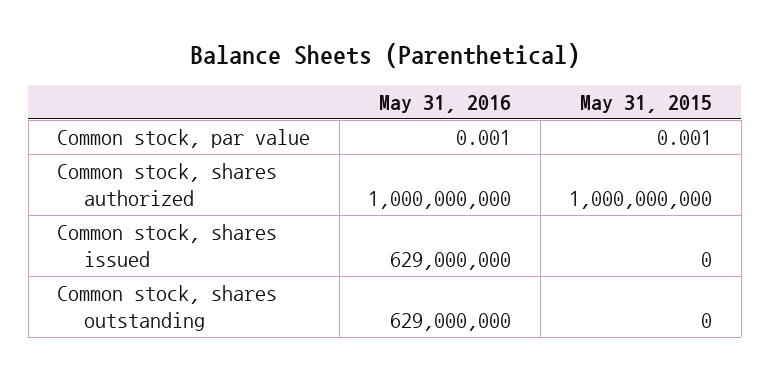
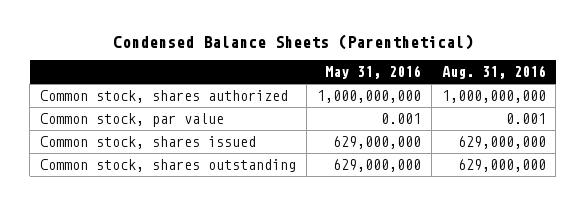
- Balance Sheets (Parenthetical)
+ Condensed Balance Sheets (Parenthetical)
- | May 31, 2016 | May 31, 2015
+ | May 31, 2016 | Aug. 31, 2016
moved down: Common stock, par value | 0.001 | 0.001

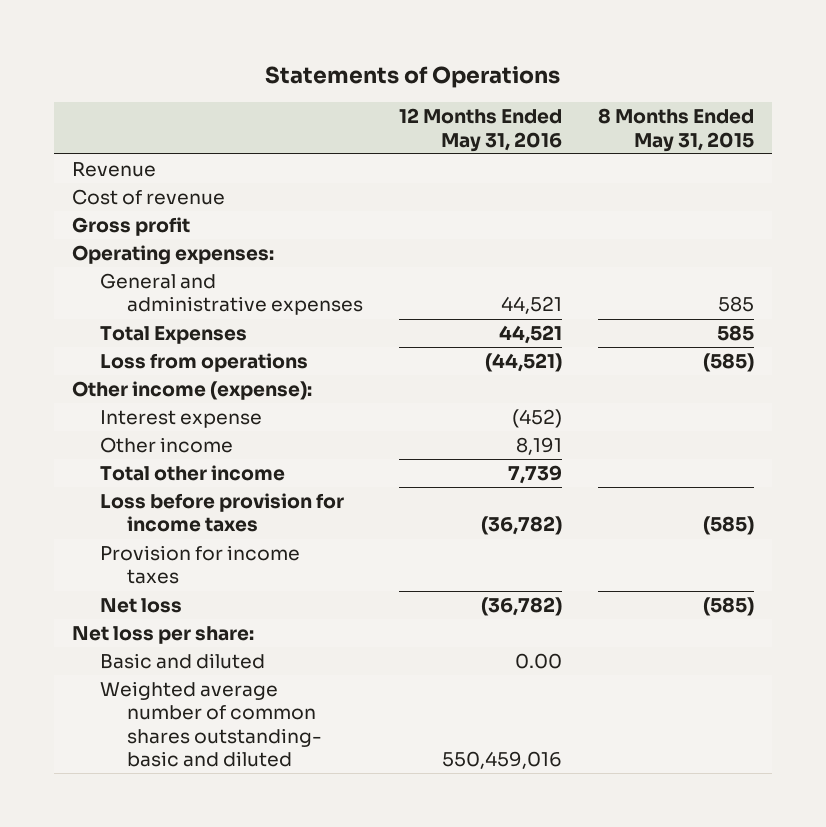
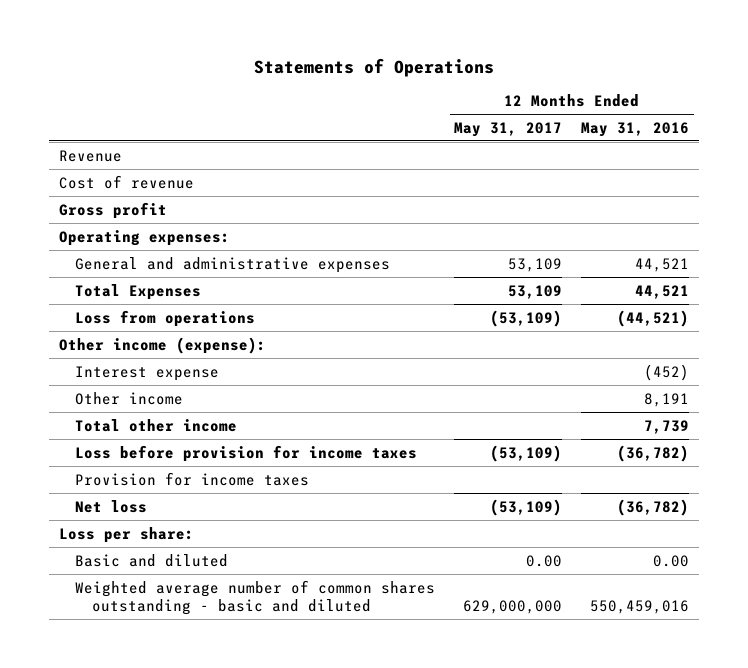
- | 12 Months Ended May 31, 2016 | 8 Months Ended May 31, 2015
+ | 12 Months Ended May 31, 2017 | 12 Months Ended May 31, 2016
- Net loss per share:
+ Loss per share:
- Weighted average number of common shares outstanding- basic and diluted | 550,459,016 |
+ Weighted average number of common shares outstanding - basic and diluted | 629,000,000 | 550,459,016

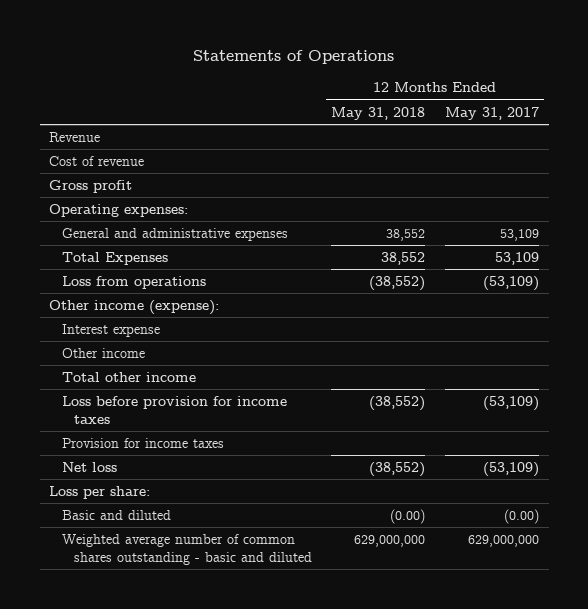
- | 12 Months Ended May 31, 2017 | 12 Months Ended May 31, 2016
+ | 12 Months Ended May 31, 2018 | 12 Months Ended May 31, 2017
- Basic and diluted | 0.00 | 0.00
+ Basic and diluted | (0.00) | (0.00)

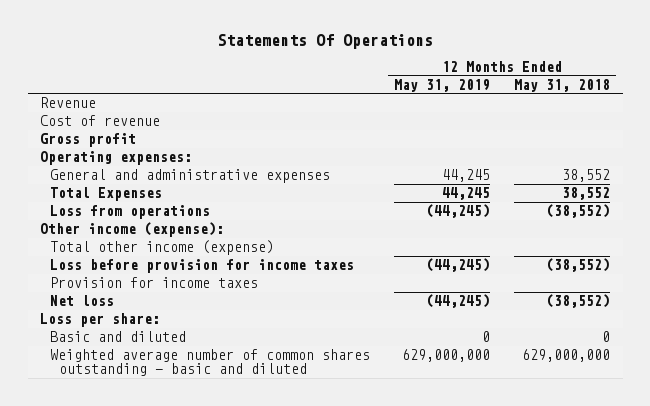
- Statements of Operations
+ Statements Of Operations
- | 12 Months Ended May 31, 2018 | 12 Months Ended May 31, 2017
+ | 12 Months Ended May 31, 2019 | 12 Months Ended May 31, 2018
- Interest expense
- Other income
- Total other income
+ Total other income (expense)
- Basic and diluted | (0.00) | (0.00)
+ Basic and diluted | 0 | 0

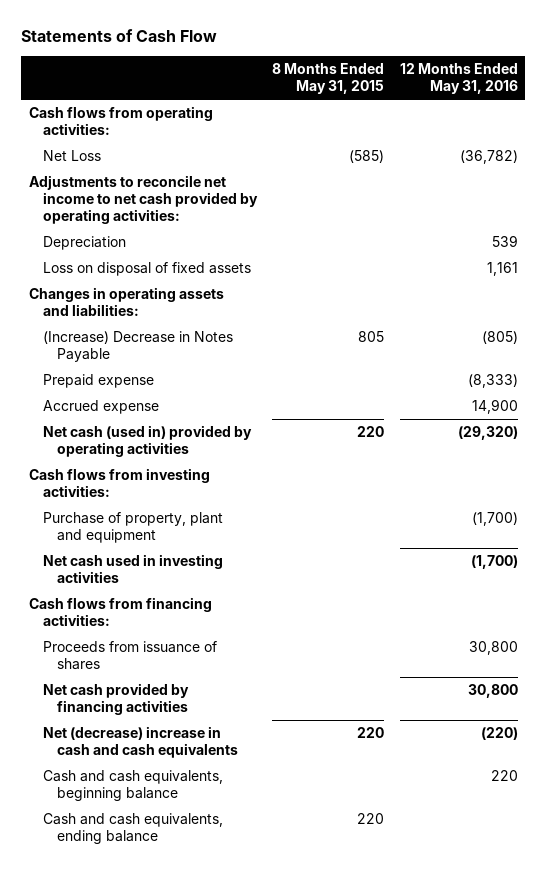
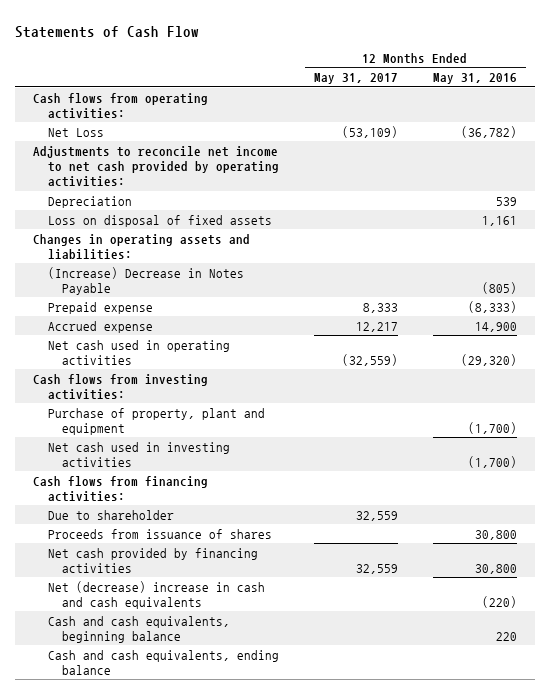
- | 8 Months Ended May 31, 2015 | 12 Months Ended May 31, 2016
+ | 12 Months Ended May 31, 2017 | 12 Months Ended May 31, 2016
- Net cash (used in) provided by operating activities | 220 | (29,320)
+ Net cash used in operating activities | (32,559) | (29,320)
+ Due to shareholder | 32,559 |

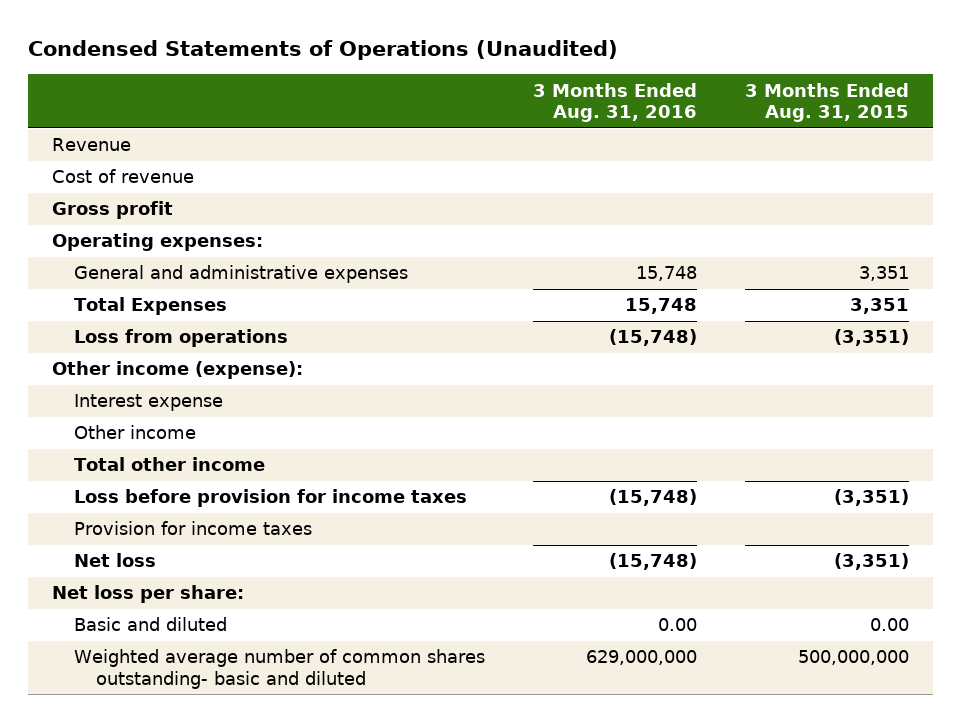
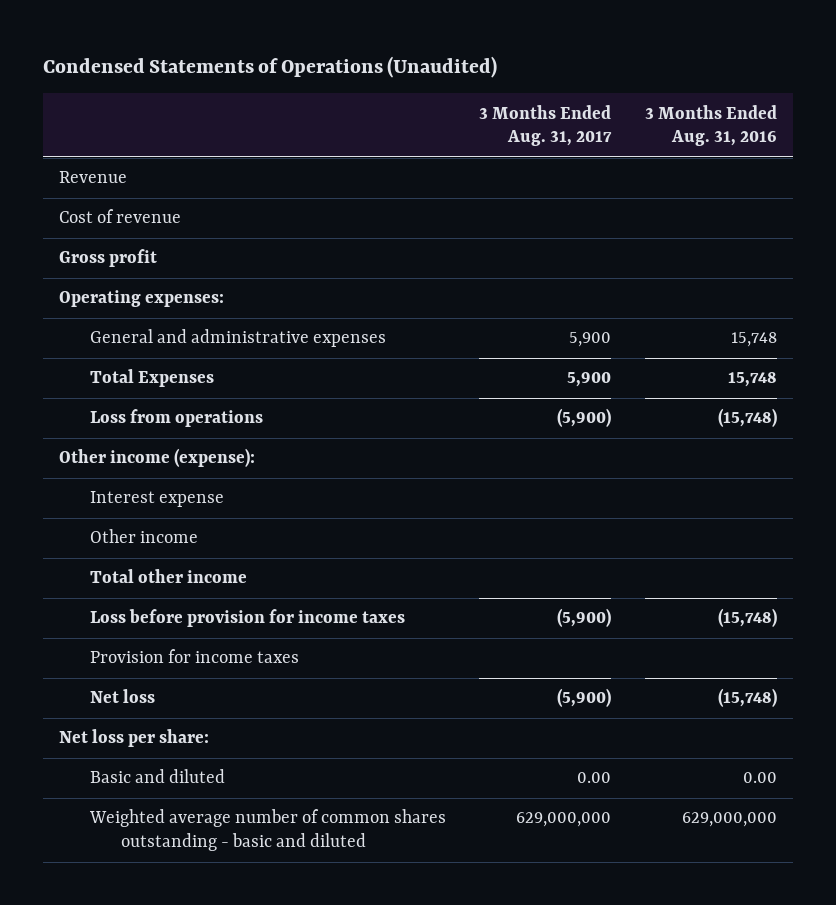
- | 3 Months Ended Aug. 31, 2016 | 3 Months Ended Aug. 31, 2015
+ | 3 Months Ended Aug. 31, 2017 | 3 Months Ended Aug. 31, 2016
- Weighted average number of common shares outstanding- basic and diluted | 629,000,000 | 500,000,000
+ Weighted average number of common shares outstanding - basic and diluted | 629,000,000 | 629,000,000

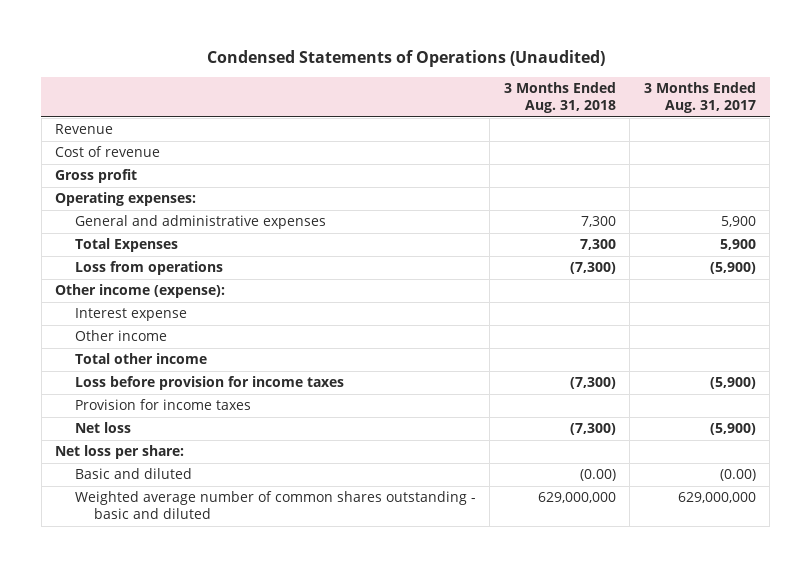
- | 3 Months Ended Aug. 31, 2017 | 3 Months Ended Aug. 31, 2016
+ | 3 Months Ended Aug. 31, 2018 | 3 Months Ended Aug. 31, 2017
- Basic and diluted | 0.00 | 0.00
+ Basic and diluted | (0.00) | (0.00)

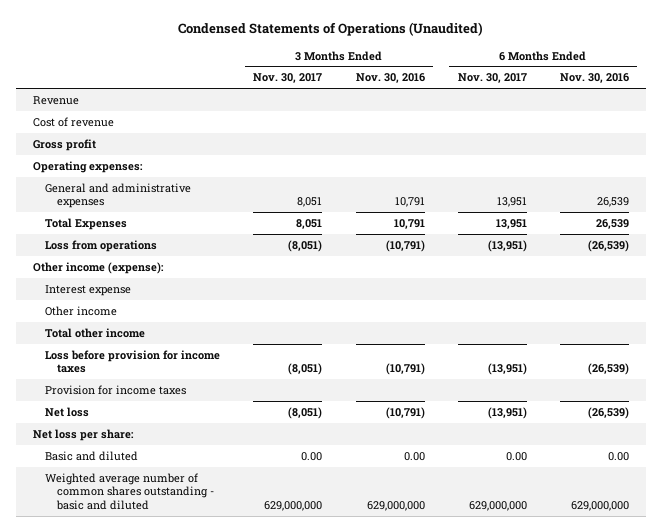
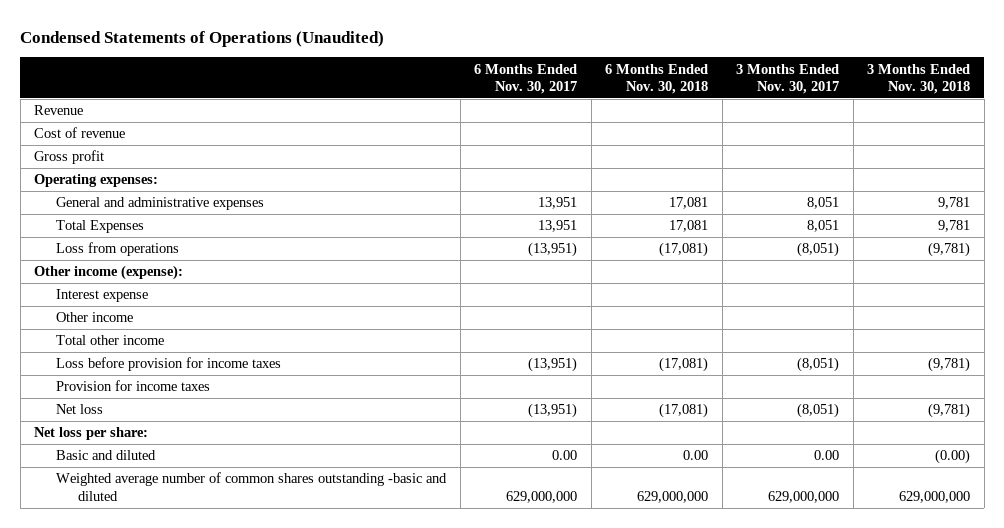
- | 3 Months Ended Nov. 30, 2017 | 3 Months Ended Nov. 30, 2016 | 6 Months Ended Nov. 30, 2017 | 6 Months Ended Nov. 30, 2016
+ | 6 Months Ended Nov. 30, 2017 | 6 Months Ended Nov. 30, 2018 | 3 Months Ended Nov. 30, 2017 | 3 Months Ended Nov. 30, 2018
- Weighted average number of common shares outstanding - basic and diluted | 629,000,000 | 629,000,000 | 629,000,000 | 629,000,000
+ Weighted average number of common shares outstanding -basic and diluted | 629,000,000 | 629,000,000 | 629,000,000 | 629,000,000

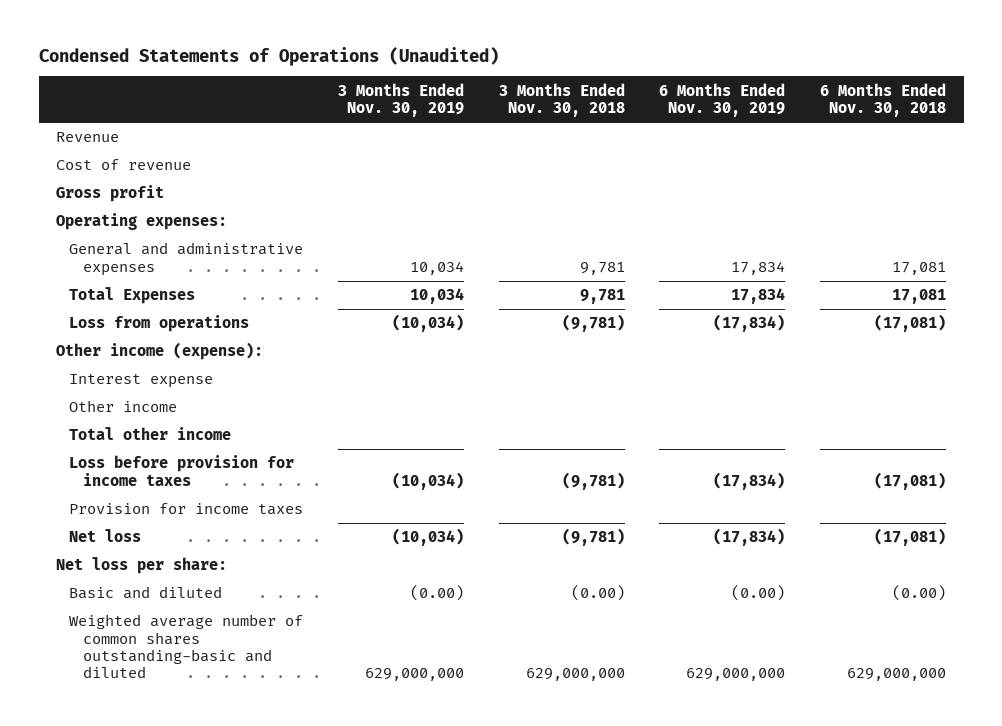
- | 6 Months Ended Nov. 30, 2017 | 6 Months Ended Nov. 30, 2018 | 3 Months Ended Nov. 30, 2017 | 3 Months Ended Nov. 30, 2018
+ | 3 Months Ended Nov. 30, 2019 | 3 Months Ended Nov. 30, 2018 | 6 Months Ended Nov. 30, 2019 | 6 Months Ended Nov. 30, 2018
- Basic and diluted | 0.00 | 0.00 | 0.00 | (0.00)
- Weighted average number of common shares outstanding -basic and diluted | 629,000,000 | 629,000,000 | 629,000,000 | 629,000,000
+ Basic and diluted | (0.00) | (0.00) | (0.00) | (0.00)
+ Weighted average number of common shares outstanding-basic and diluted | 629,000,000 | 629,000,000 | 629,000,000 | 629,000,000

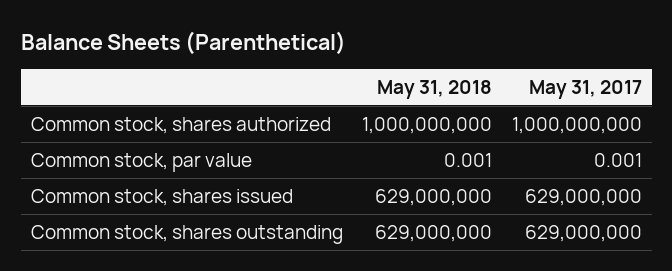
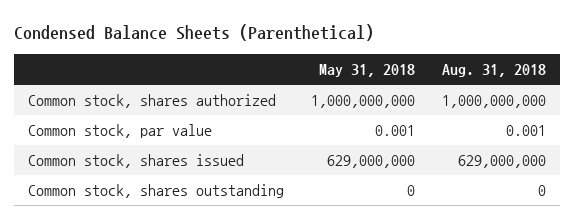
- Balance Sheets (Parenthetical)
+ Condensed Balance Sheets (Parenthetical)
- | May 31, 2018 | May 31, 2017
+ | May 31, 2018 | Aug. 31, 2018
- Common stock, shares outstanding | 629,000,000 | 629,000,000
+ Common stock, shares outstanding | 0 | 0

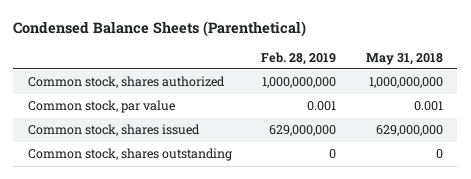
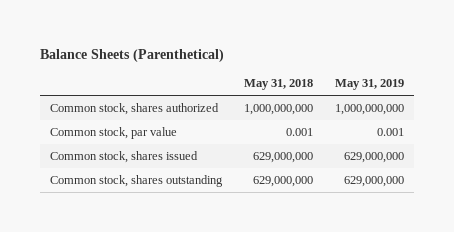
- Condensed Balance Sheets (Parenthetical)
+ Balance Sheets (Parenthetical)
- | Feb. 28, 2019 | May 31, 2018
+ | May 31, 2018 | May 31, 2019
- Common stock, shares outstanding | 0 | 0
+ Common stock, shares outstanding | 629,000,000 | 629,000,000

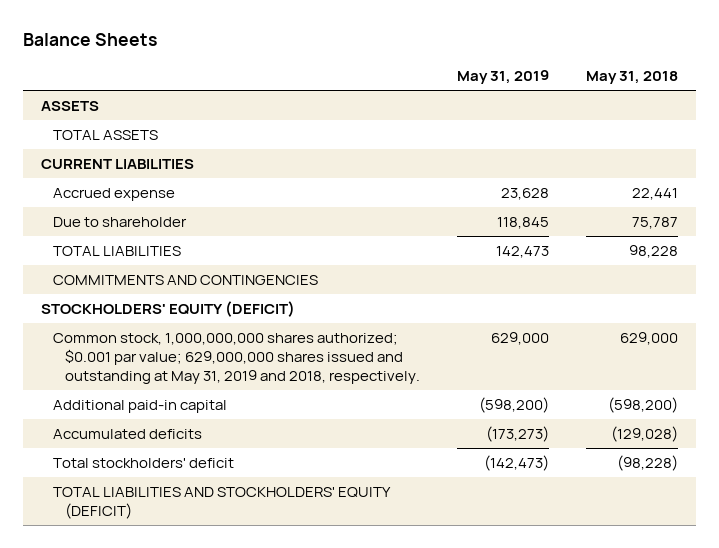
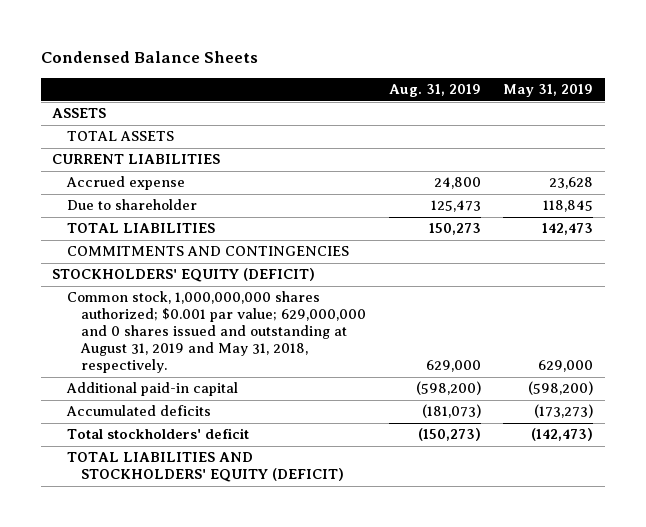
- Balance Sheets
+ Condensed Balance Sheets
- | May 31, 2019 | May 31, 2018
+ | Aug. 31, 2019 | May 31, 2019
- Common stock, 1,000,000,000 shares authorized; $0.001 par value; 629,000,000 shares issued and outstanding at May 31, 2019 and 2018, respectively. | 629,000 | 629,000
+ Common stock, 1,000,000,000 shares authorized; $0.001 par value; 629,000,000 and 0 shares issued and outstanding at August 31, 2019 and May 31, 2018, respectively. | 629,000 | 629,000

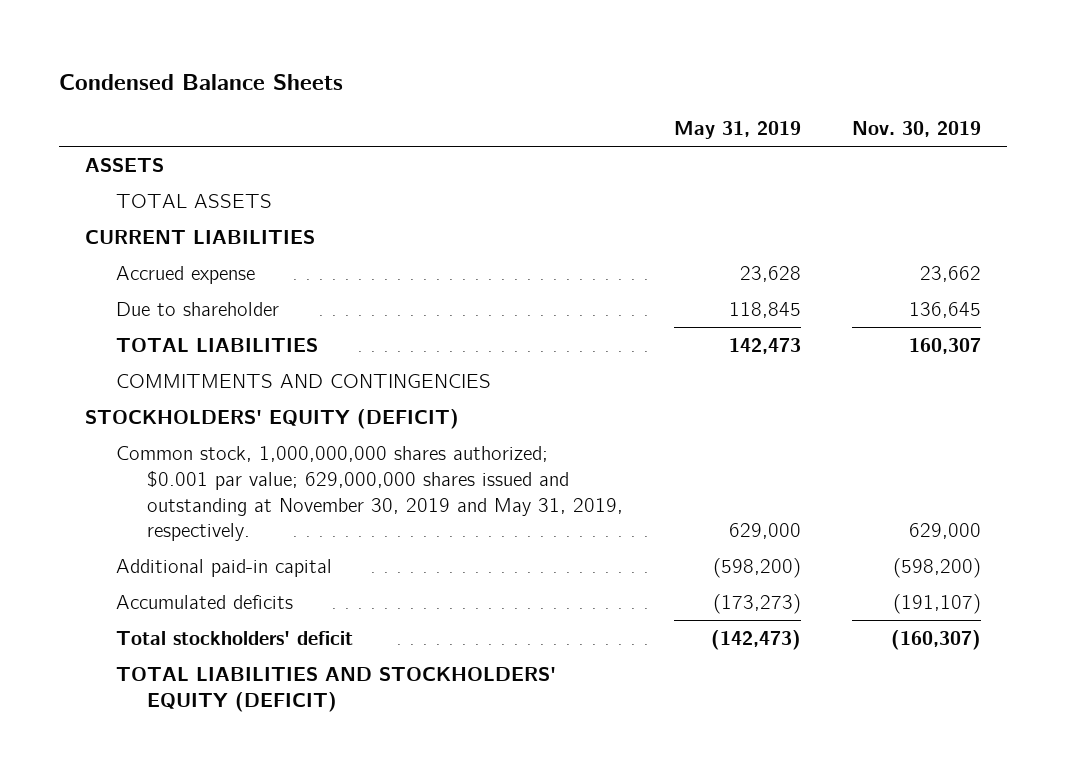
- | Aug. 31, 2019 | May 31, 2019
+ | May 31, 2019 | Nov. 30, 2019
- Common stock, 1,000,000,000 shares authorized; $0.001 par value; 629,000,000 and 0 shares issued and outstanding at August 31, 2019 and May 31, 2018, respectively. | 629,000 | 629,000
+ Common stock, 1,000,000,000 shares authorized; $0.001 par value; 629,000,000 shares issued and outstanding at November 30, 2019 and May 31, 2019, respectively. | 629,000 | 629,000

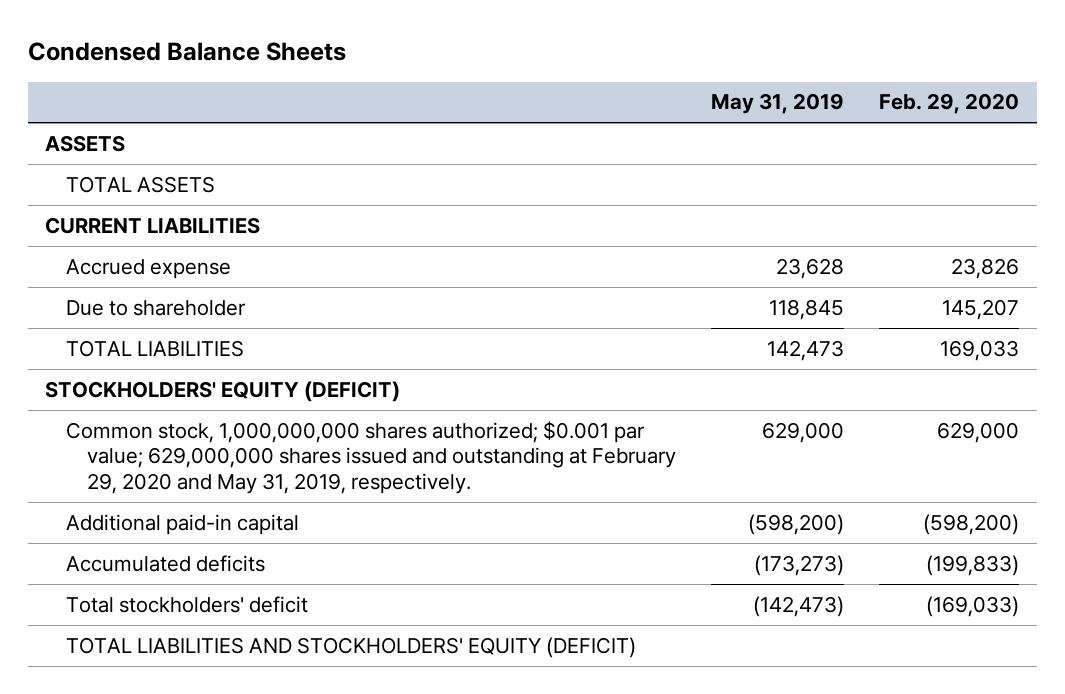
- | May 31, 2019 | Nov. 30, 2019
+ | May 31, 2019 | Feb. 29, 2020
- COMMITMENTS AND CONTINGENCIES
- Common stock, 1,000,000,000 shares authorized; $0.001 par value; 629,000,000 shares issued and outstanding at November 30, 2019 and May 31, 2019, respectively. | 629,000 | 629,000
+ Common stock, 1,000,000,000 shares authorized; $0.001 par value; 629,000,000 shares issued and outstanding at February 29, 2020 and May 31, 2019, respectively. | 629,000 | 629,000

